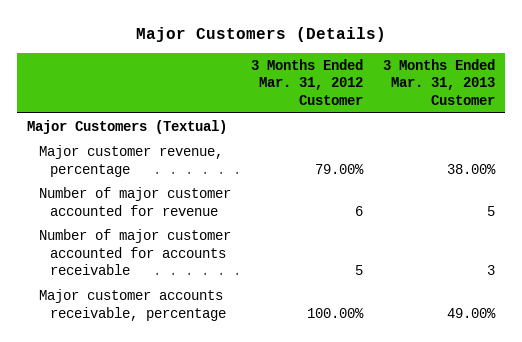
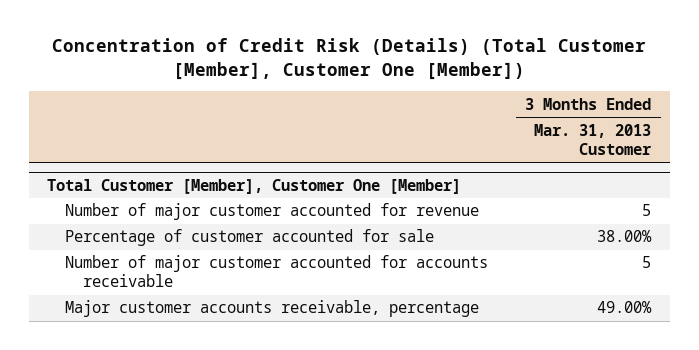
- Major Customers (Details)
+ Concentration of Credit Risk (Details) (Total Customer [Member], Customer One [Member])
- | 3 Months Ended Mar. 31, 2012 Customer | 3 Months Ended Mar. 31, 2013 Customer
+ | 3 Months Ended Mar. 31, 2013 Customer
- Major Customers (Textual)
- Major customer revenue, percentage | 79.00% | 38.00%
+ Total Customer [Member], Customer One [Member]
- Number of major customer accounted for accounts receivable | 5 | 3
+ Percentage of customer accounted for sale | 38.00%
+ Number of major customer accounted for accounts receivable | 5

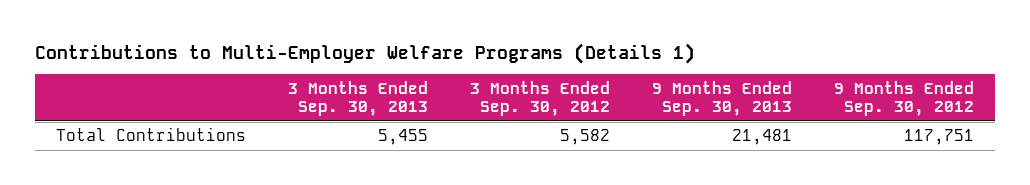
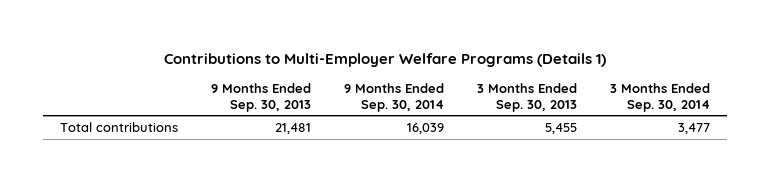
- | 3 Months Ended Sep. 30, 2013 | 3 Months Ended Sep. 30, 2012 | 9 Months Ended Sep. 30, 2013 | 9 Months Ended Sep. 30, 2012
+ | 9 Months Ended Sep. 30, 2013 | 9 Months Ended Sep. 30, 2014 | 3 Months Ended Sep. 30, 2013 | 3 Months Ended Sep. 30, 2014
- Total Contributions | 5,455 | 5,582 | 21,481 | 117,751
+ Total contributions | 21,481 | 16,039 | 5,455 | 3,477

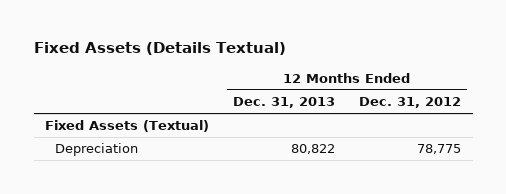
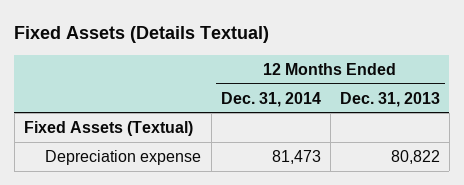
- | 12 Months Ended Dec. 31, 2013 | 12 Months Ended Dec. 31, 2012
+ | 12 Months Ended Dec. 31, 2014 | 12 Months Ended Dec. 31, 2013
- Depreciation | 80,822 | 78,775
+ Depreciation expense | 81,473 | 80,822

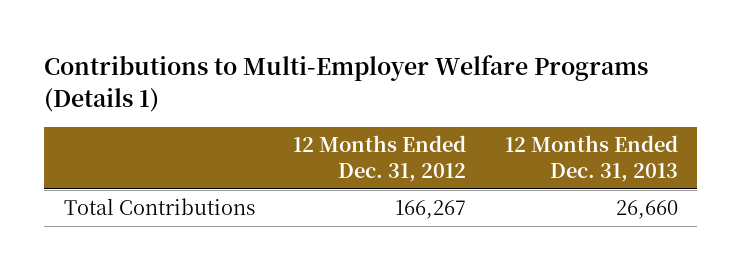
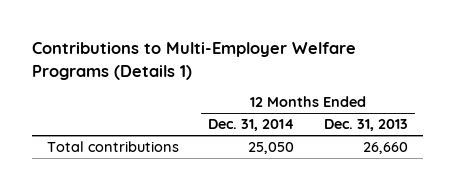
- | 12 Months Ended Dec. 31, 2012 | 12 Months Ended Dec. 31, 2013
+ | 12 Months Ended Dec. 31, 2014 | 12 Months Ended Dec. 31, 2013
- Total Contributions | 166,267 | 26,660
+ Total contributions | 25,050 | 26,660

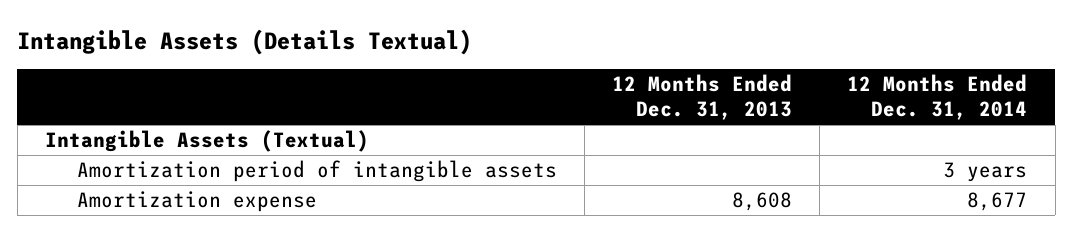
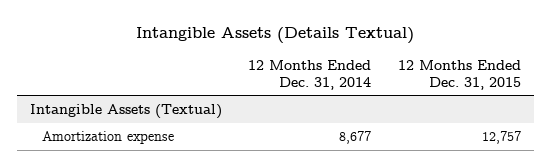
- | 12 Months Ended Dec. 31, 2013 | 12 Months Ended Dec. 31, 2014
+ | 12 Months Ended Dec. 31, 2014 | 12 Months Ended Dec. 31, 2015
- Amortization period of intangible assets | | 3 years

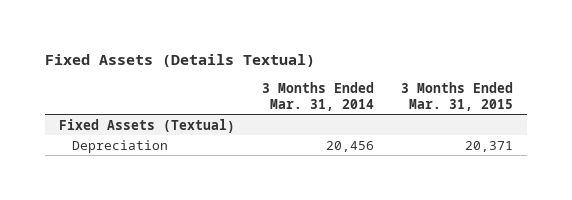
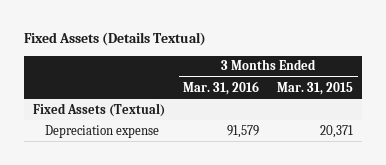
- | 3 Months Ended Mar. 31, 2014 | 3 Months Ended Mar. 31, 2015
+ | 3 Months Ended Mar. 31, 2016 | 3 Months Ended Mar. 31, 2015
- Depreciation | 20,456 | 20,371
+ Depreciation expense | 91,579 | 20,371

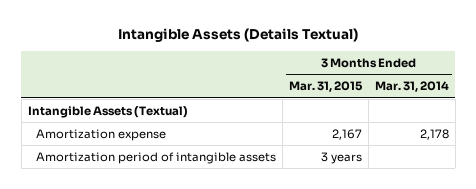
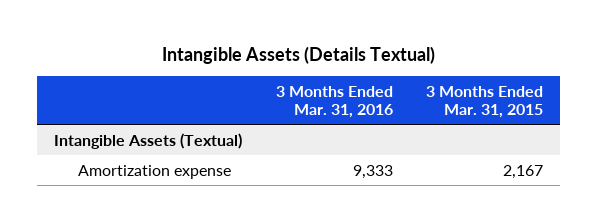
- | 3 Months Ended Mar. 31, 2015 | 3 Months Ended Mar. 31, 2014
+ | 3 Months Ended Mar. 31, 2016 | 3 Months Ended Mar. 31, 2015
- Amortization period of intangible assets | 3 years |

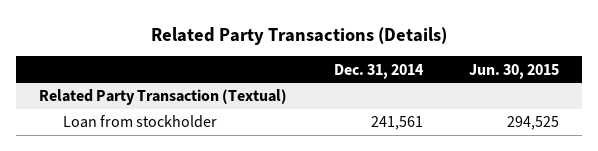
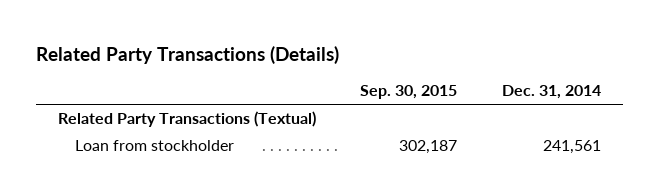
- | Dec. 31, 2014 | Jun. 30, 2015
+ | Sep. 30, 2015 | Dec. 31, 2014
- Related Party Transaction (Textual)
+ Related Party Transactions (Textual)

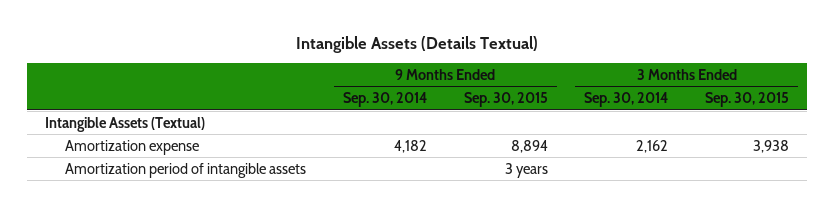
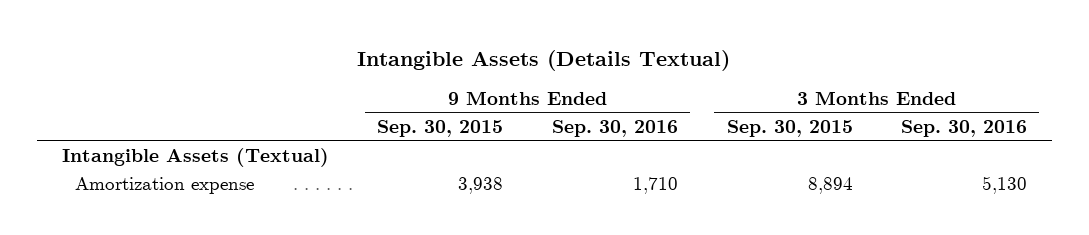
- | 9 Months Ended Sep. 30, 2014 | 9 Months Ended Sep. 30, 2015 | 3 Months Ended Sep. 30, 2014 | 3 Months Ended Sep. 30, 2015
+ | 9 Months Ended Sep. 30, 2015 | 9 Months Ended Sep. 30, 2016 | 3 Months Ended Sep. 30, 2015 | 3 Months Ended Sep. 30, 2016
- Amortization expense | 4,182 | 8,894 | 2,162 | 3,938
- Amortization period of intangible assets | | 3 years | |
+ Amortization expense | 3,938 | 1,710 | 8,894 | 5,130

